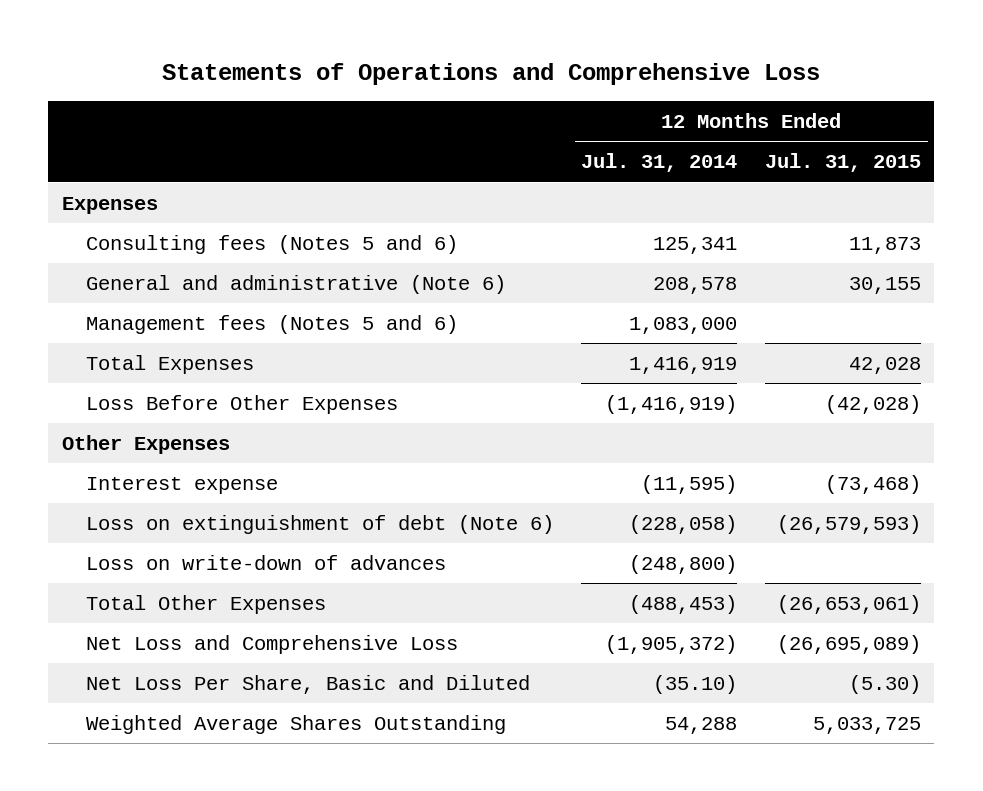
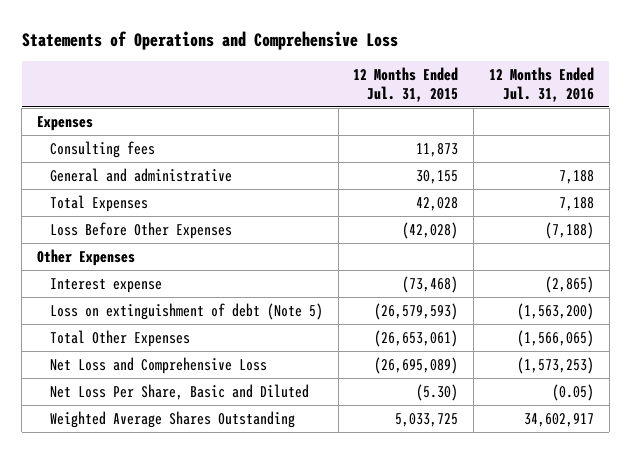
- | 12 Months Ended Jul. 31, 2014 | 12 Months Ended Jul. 31, 2015
+ | 12 Months Ended Jul. 31, 2015 | 12 Months Ended Jul. 31, 2016
- Consulting fees (Notes 5 and 6) | 125,341 | 11,873
- General and administrative (Note 6) | 208,578 | 30,155
- Management fees (Notes 5 and 6) | 1,083,000 |
+ Consulting fees | 11,873 |
+ General and administrative | 30,155 | 7,188
- Loss on extinguishment of debt (Note 6) | (228,058) | (26,579,593)
- Loss on write-down of advances | (248,800) |
+ Loss on extinguishment of debt (Note 5) | (26,579,593) | (1,563,200)

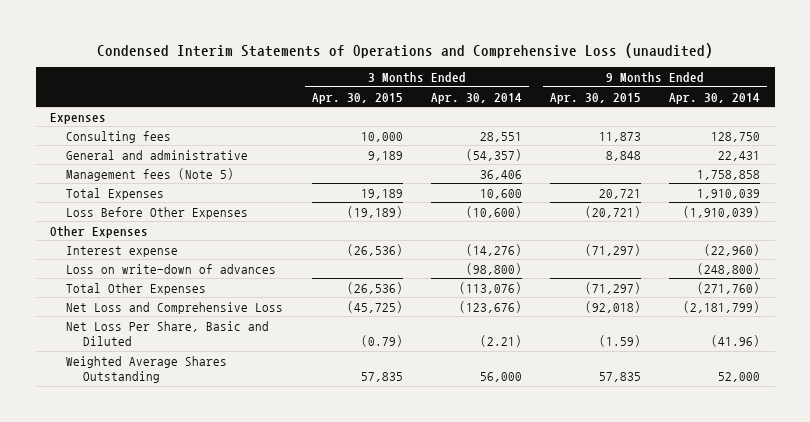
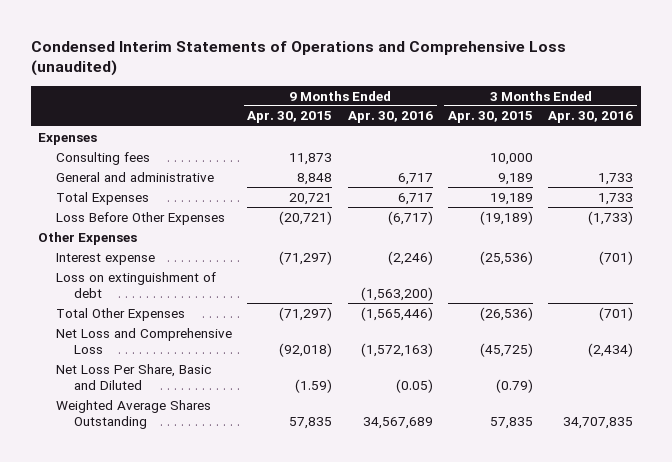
- | 3 Months Ended Apr. 30, 2015 | 3 Months Ended Apr. 30, 2014 | 9 Months Ended Apr. 30, 2015 | 9 Months Ended Apr. 30, 2014
+ | 9 Months Ended Apr. 30, 2015 | 9 Months Ended Apr. 30, 2016 | 3 Months Ended Apr. 30, 2015 | 3 Months Ended Apr. 30, 2016
- Management fees (Note 5) | | 36,406 | | 1,758,858
- Interest expense | (26,536) | (14,276) | (71,297) | (22,960)
- Loss on write-down of advances | | (98,800) | | (248,800)
+ Interest expense | (71,297) | (2,246) | (25,536) | (701)
+ Loss on extinguishment of debt | | (1,563,200) | |

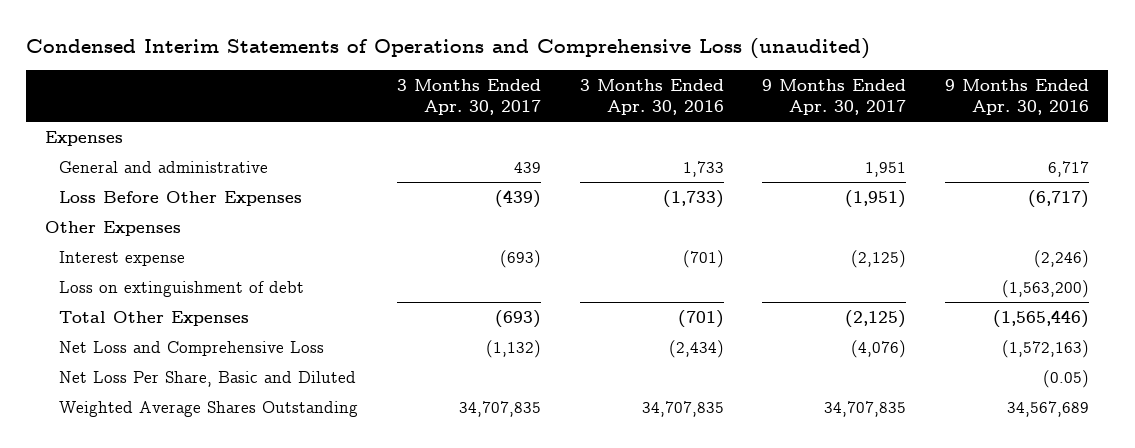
- | 9 Months Ended Apr. 30, 2015 | 9 Months Ended Apr. 30, 2016 | 3 Months Ended Apr. 30, 2015 | 3 Months Ended Apr. 30, 2016
+ | 3 Months Ended Apr. 30, 2017 | 3 Months Ended Apr. 30, 2016 | 9 Months Ended Apr. 30, 2017 | 9 Months Ended Apr. 30, 2016
- Consulting fees | 11,873 | | 10,000 |
- Total Expenses | 20,721 | 6,717 | 19,189 | 1,733

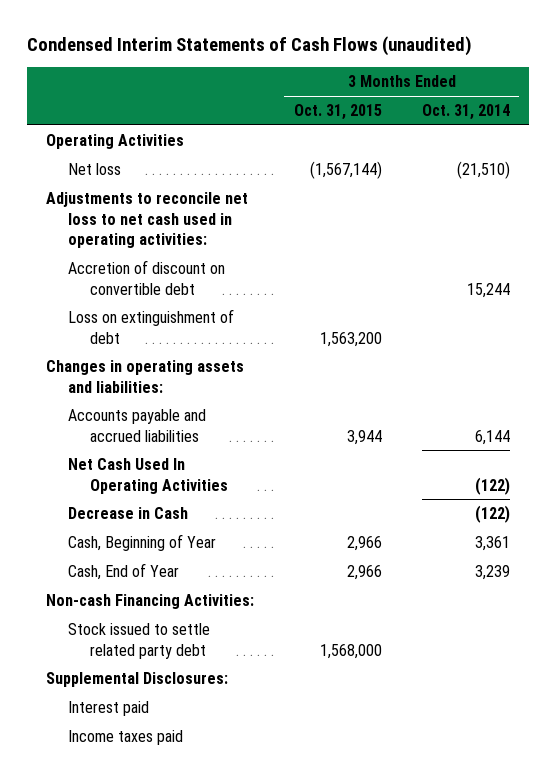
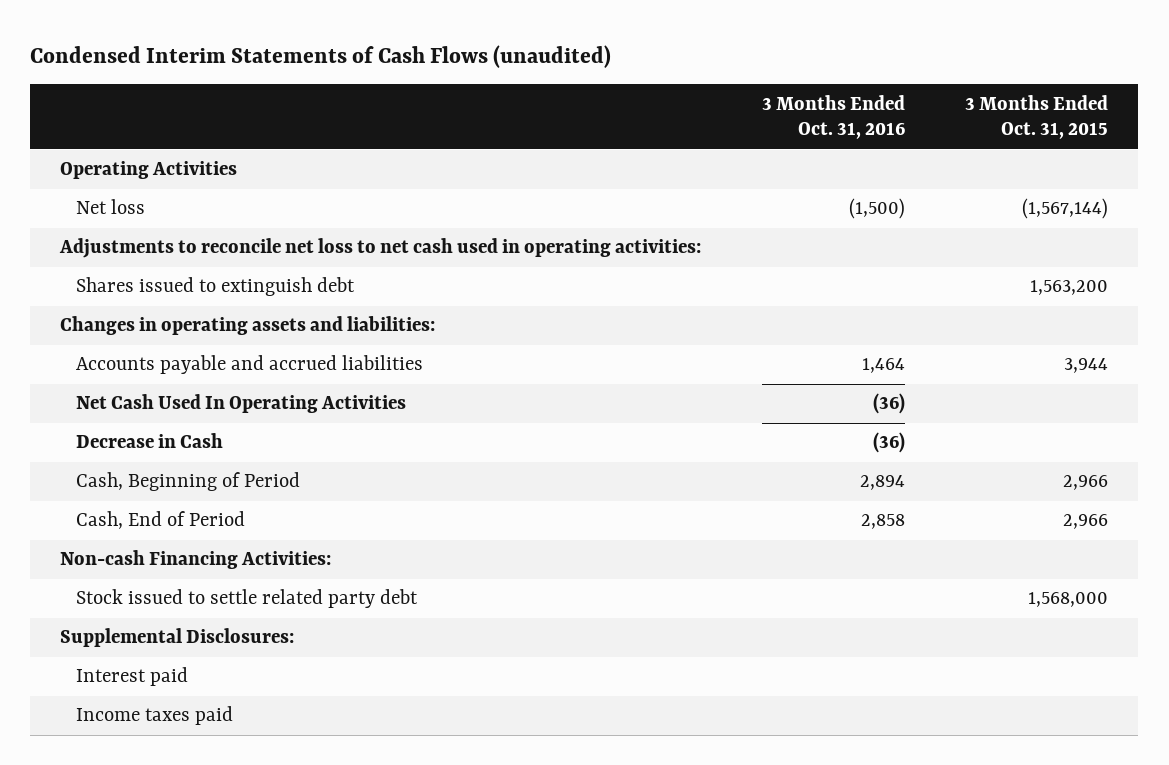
- | 3 Months Ended Oct. 31, 2015 | 3 Months Ended Oct. 31, 2014
+ | 3 Months Ended Oct. 31, 2016 | 3 Months Ended Oct. 31, 2015
- Accretion of discount on convertible debt | | 15,244
- Loss on extinguishment of debt | 1,563,200 |
+ Shares issued to extinguish debt | | 1,563,200
- Cash, Beginning of Year | 2,966 | 3,361
- Cash, End of Year | 2,966 | 3,239
+ Cash, Beginning of Period | 2,894 | 2,966
+ Cash, End of Period | 2,858 | 2,966

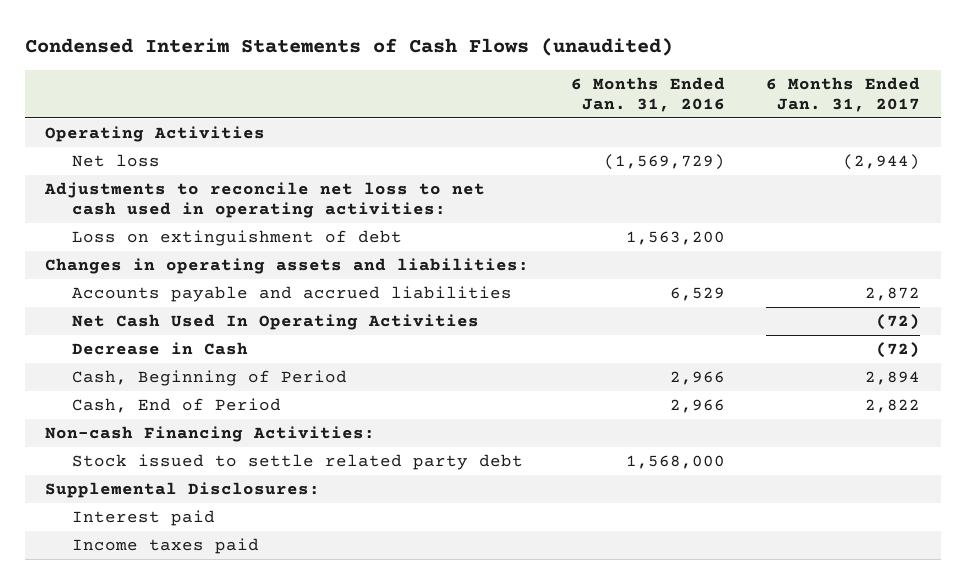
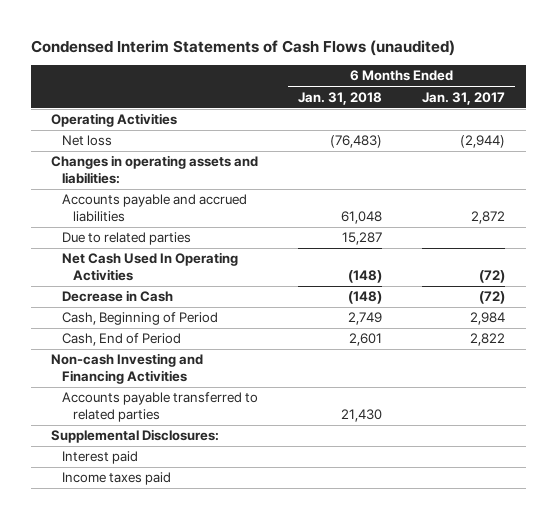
- | 6 Months Ended Jan. 31, 2016 | 6 Months Ended Jan. 31, 2017
+ | 6 Months Ended Jan. 31, 2018 | 6 Months Ended Jan. 31, 2017
- Adjustments to reconcile net loss to net cash used in operating activities:
- Loss on extinguishment of debt | 1,563,200 |
+ Due to related parties | 15,287 |
- Cash, Beginning of Period | 2,966 | 2,894
+ Cash, Beginning of Period | 2,749 | 2,984
- Non-cash Financing Activities:
- Stock issued to settle related party debt | 1,568,000 |
+ Non-cash Investing and Financing Activities
+ Accounts payable transferred to related parties | 21,430 |

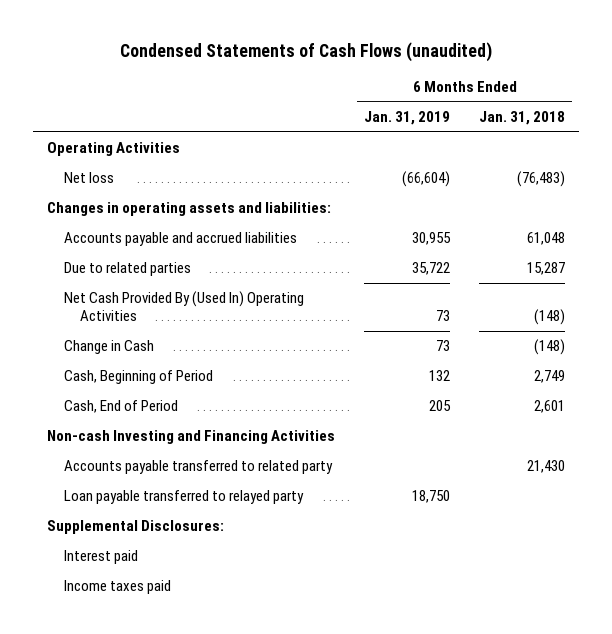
- Condensed Interim Statements of Cash Flows (unaudited)
+ Condensed Statements of Cash Flows (unaudited)
- | 6 Months Ended Jan. 31, 2018 | 6 Months Ended Jan. 31, 2017
+ | 6 Months Ended Jan. 31, 2019 | 6 Months Ended Jan. 31, 2018
- Net Cash Used In Operating Activities | (148) | (72)
- Decrease in Cash | (148) | (72)
+ Net Cash Provided By (Used In) Operating Activities | 73 | (148)
+ Change in Cash | 73 | (148)
- Accounts payable transferred to related parties | 21,430 |
+ Accounts payable transferred to related party | | 21,430
+ Loan payable transferred to relayed party | 18,750 |

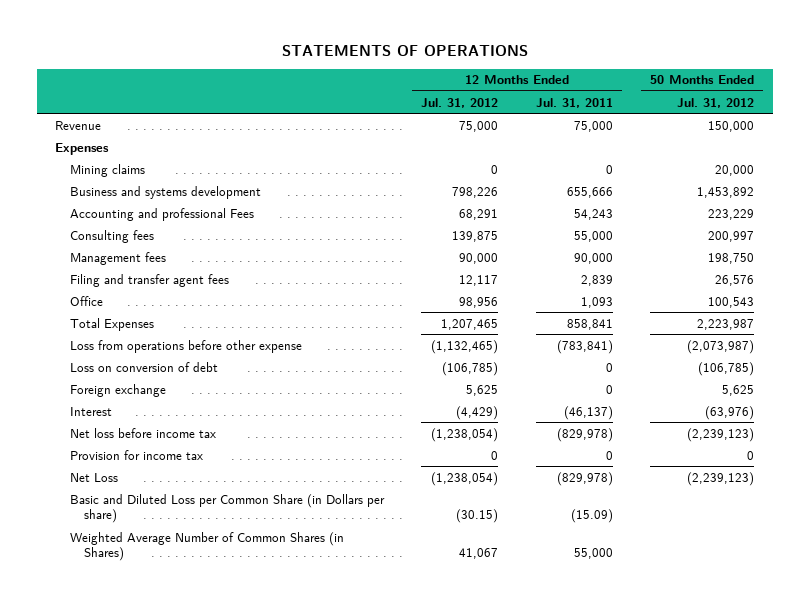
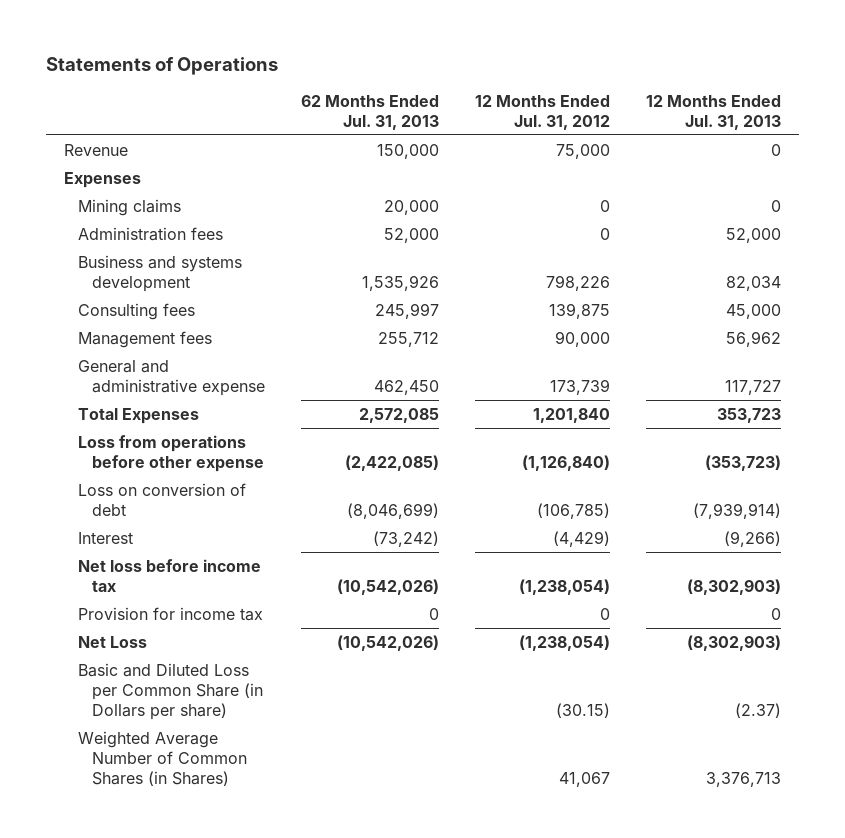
- STATEMENTS OF OPERATIONS
+ Statements of Operations
- | 12 Months Ended Jul. 31, 2012 | 12 Months Ended Jul. 31, 2011 | 50 Months Ended Jul. 31, 2012
+ | 62 Months Ended Jul. 31, 2013 | 12 Months Ended Jul. 31, 2012 | 12 Months Ended Jul. 31, 2013
+ Administration fees | 52,000 | 0 | 52,000
- Accounting and professional Fees | 68,291 | 54,243 | 223,229
- Filing and transfer agent fees | 12,117 | 2,839 | 26,576
- Office | 98,956 | 1,093 | 100,543
- Total Expenses | 1,207,465 | 858,841 | 2,223,987
- Loss from operations before other expense | (1,132,465) | (783,841) | (2,073,987)
+ General and administrative expense | 462,450 | 173,739 | 117,727
+ Total Expenses | 2,572,085 | 1,201,840 | 353,723
+ Loss from operations before other expense | (2,422,085) | (1,126,840) | (353,723)
- Foreign exchange | 5,625 | 0 | 5,625

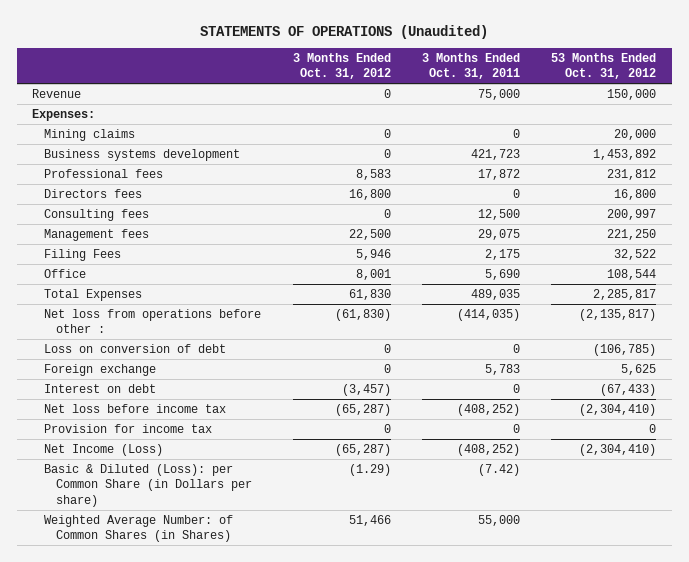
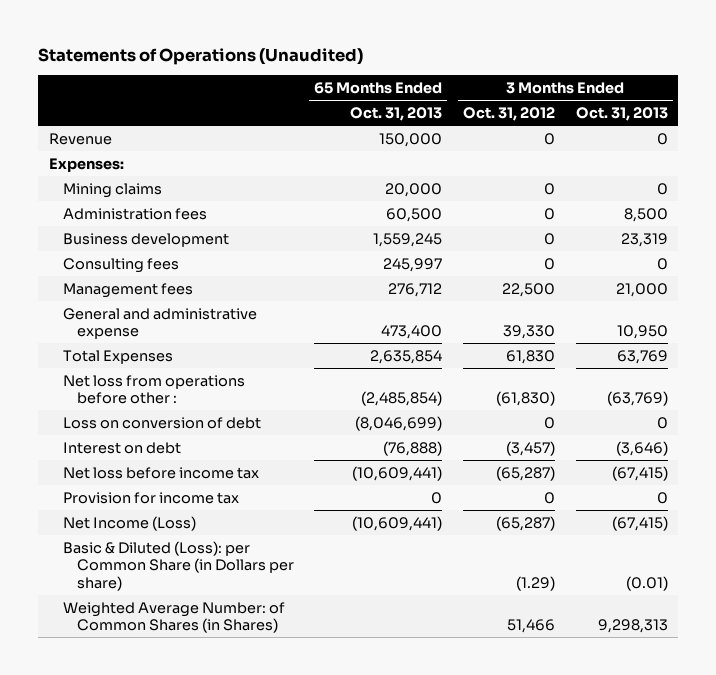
- STATEMENTS OF OPERATIONS (Unaudited)
+ Statements of Operations (Unaudited)
- | 3 Months Ended Oct. 31, 2012 | 3 Months Ended Oct. 31, 2011 | 53 Months Ended Oct. 31, 2012
+ | 65 Months Ended Oct. 31, 2013 | 3 Months Ended Oct. 31, 2012 | 3 Months Ended Oct. 31, 2013
- Business systems development | 0 | 421,723 | 1,453,892
- Professional fees | 8,583 | 17,872 | 231,812
- Directors fees | 16,800 | 0 | 16,800
+ Administration fees | 60,500 | 0 | 8,500
+ Business development | 1,559,245 | 0 | 23,319
- Filing Fees | 5,946 | 2,175 | 32,522
- Office | 8,001 | 5,690 | 108,544
+ General and administrative expense | 473,400 | 39,330 | 10,950
- Foreign exchange | 0 | 5,783 | 5,625

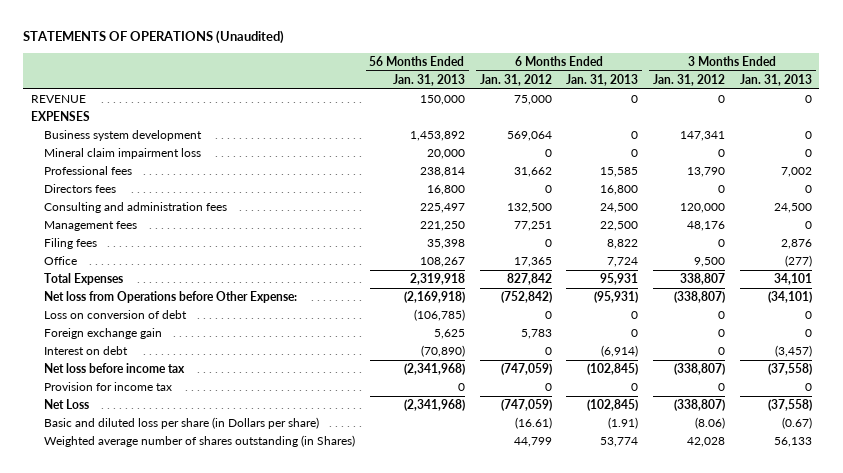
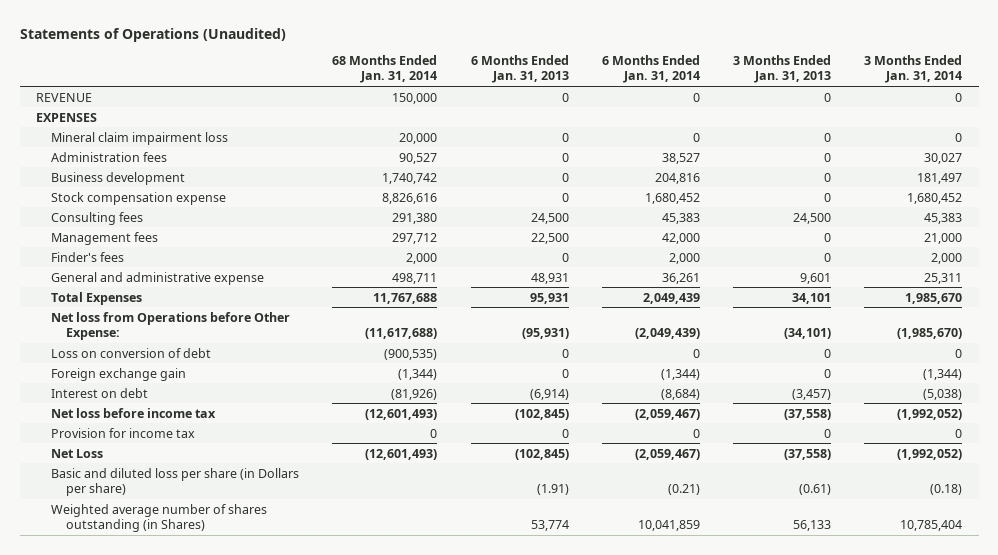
- STATEMENTS OF OPERATIONS (Unaudited)
+ Statements of Operations (Unaudited)
- | 56 Months Ended Jan. 31, 2013 | 6 Months Ended Jan. 31, 2012 | 6 Months Ended Jan. 31, 2013 | 3 Months Ended Jan. 31, 2012 | 3 Months Ended Jan. 31, 2013
+ | 68 Months Ended Jan. 31, 2014 | 6 Months Ended Jan. 31, 2013 | 6 Months Ended Jan. 31, 2014 | 3 Months Ended Jan. 31, 2013 | 3 Months Ended Jan. 31, 2014
- Business system development | 1,453,892 | 569,064 | 0 | 147,341 | 0
- Professional fees | 238,814 | 31,662 | 15,585 | 13,790 | 7,002
- Directors fees | 16,800 | 0 | 16,800 | 0 | 0
- Consulting and administration fees | 225,497 | 132,500 | 24,500 | 120,000 | 24,500
+ Administration fees | 90,527 | 0 | 38,527 | 0 | 30,027
+ Business development | 1,740,742 | 0 | 204,816 | 0 | 181,497
+ Stock compensation expense | 8,826,616 | 0 | 1,680,452 | 0 | 1,680,452
+ Consulting fees | 291,380 | 24,500 | 45,383 | 24,500 | 45,383
- Filing fees | 35,398 | 0 | 8,822 | 0 | 2,876
- Office | 108,267 | 17,365 | 7,724 | 9,500 | (277)
+ Finder's fees | 2,000 | 0 | 2,000 | 0 | 2,000
+ General and administrative expense | 498,711 | 48,931 | 36,261 | 9,601 | 25,311
- Basic and diluted loss per share (in Dollars per share) | | (16.61) | (1.91) | (8.06) | (0.67)
+ Basic and diluted loss per share (in Dollars per share) | | (1.91) | (0.21) | (0.61) | (0.18)

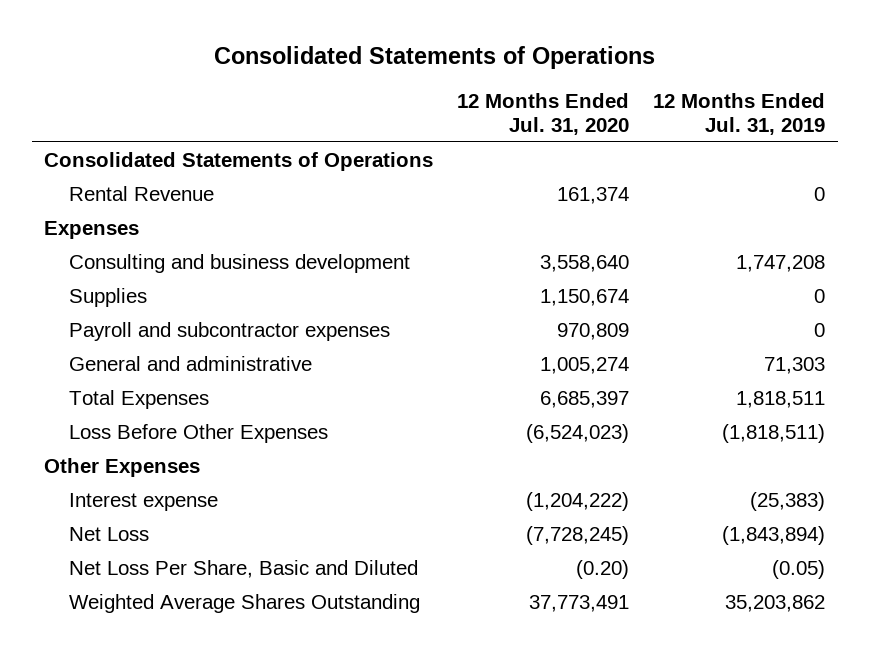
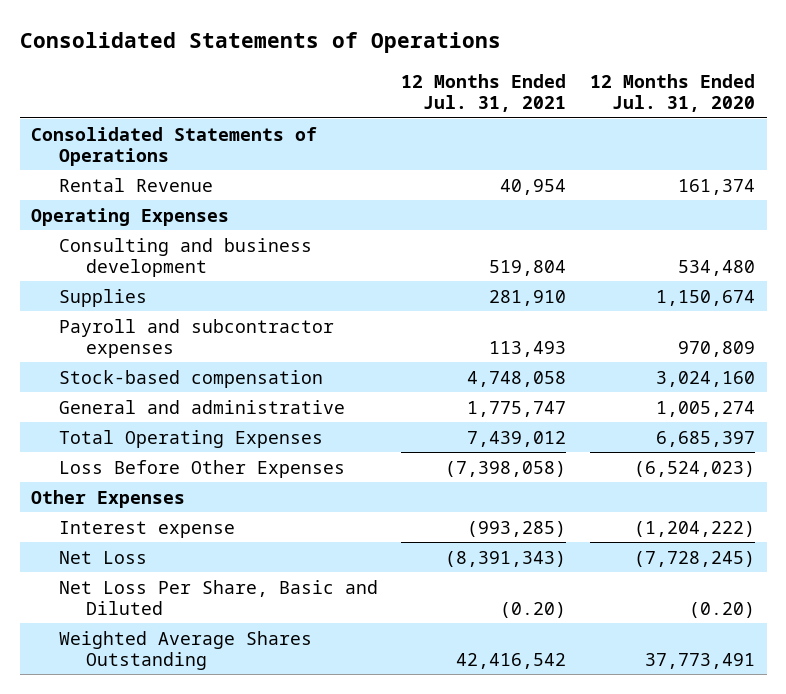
- | 12 Months Ended Jul. 31, 2020 | 12 Months Ended Jul. 31, 2019
+ | 12 Months Ended Jul. 31, 2021 | 12 Months Ended Jul. 31, 2020
- Expenses
- Consulting and business development | 3,558,640 | 1,747,208
+ Operating Expenses
+ Consulting and business development | 519,804 | 534,480
+ Stock-based compensation | 4,748,058 | 3,024,160
- Total Expenses | 6,685,397 | 1,818,511
+ Total Operating Expenses | 7,439,012 | 6,685,397

